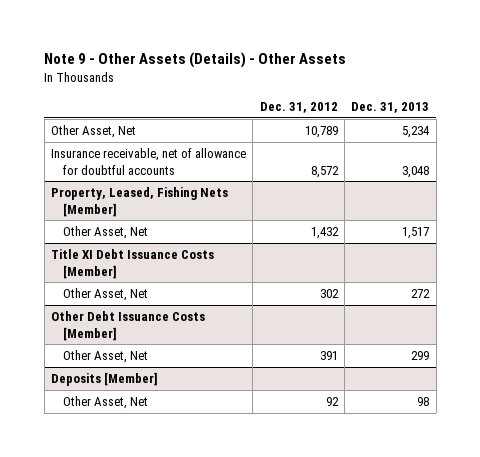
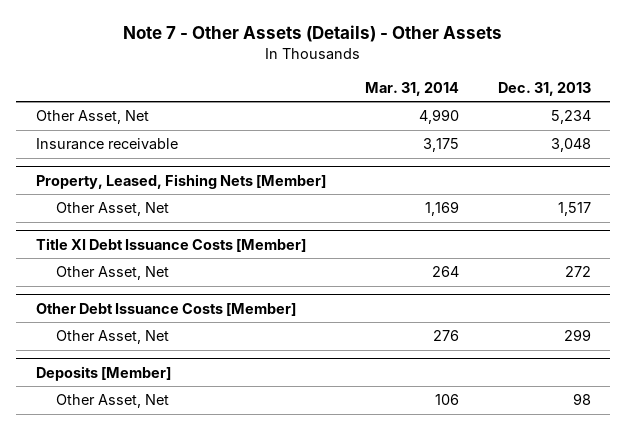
- Note 9 - Other Assets (Details) - Other Assets
+ Note 7 - Other Assets (Details) - Other Assets
- | Dec. 31, 2012 | Dec. 31, 2013
+ | Mar. 31, 2014 | Dec. 31, 2013
- Insurance receivable, net of allowance for doubtful accounts | 8,572 | 3,048
+ Insurance receivable | 3,175 | 3,048

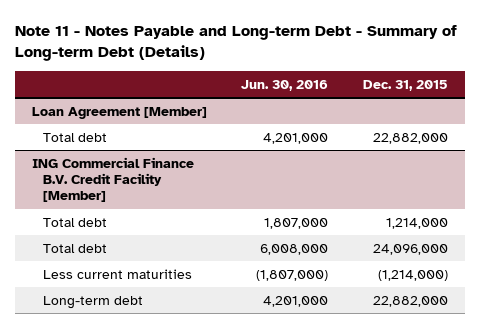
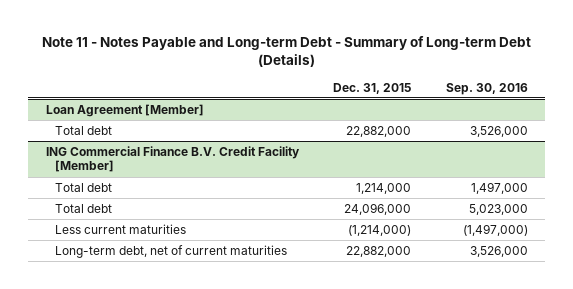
- | Jun. 30, 2016 | Dec. 31, 2015
+ | Dec. 31, 2015 | Sep. 30, 2016
@ ING Commercial Finance B.V. Credit Facility [Member]
- Long-term debt | 4,201,000 | 22,882,000
+ Long-term debt, net of current maturities | 22,882,000 | 3,526,000

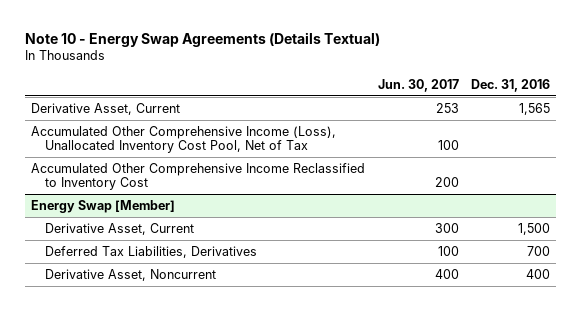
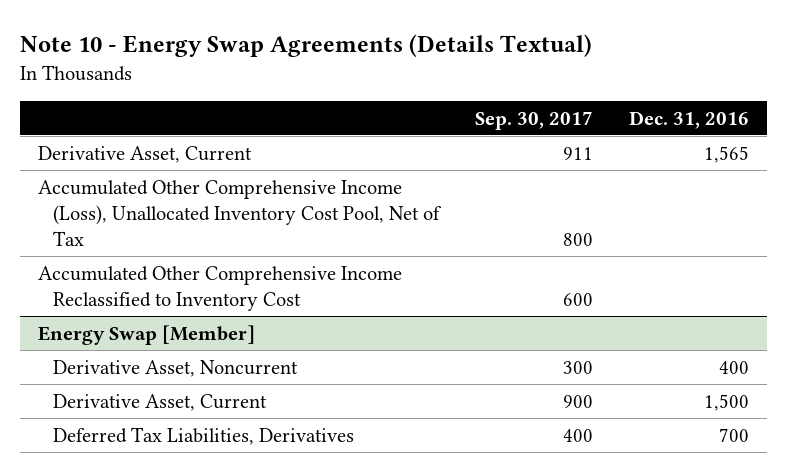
- | Jun. 30, 2017 | Dec. 31, 2016
+ | Sep. 30, 2017 | Dec. 31, 2016
@ Energy Swap [Member]
moved up: Derivative Asset, Noncurrent | 300 | 400

